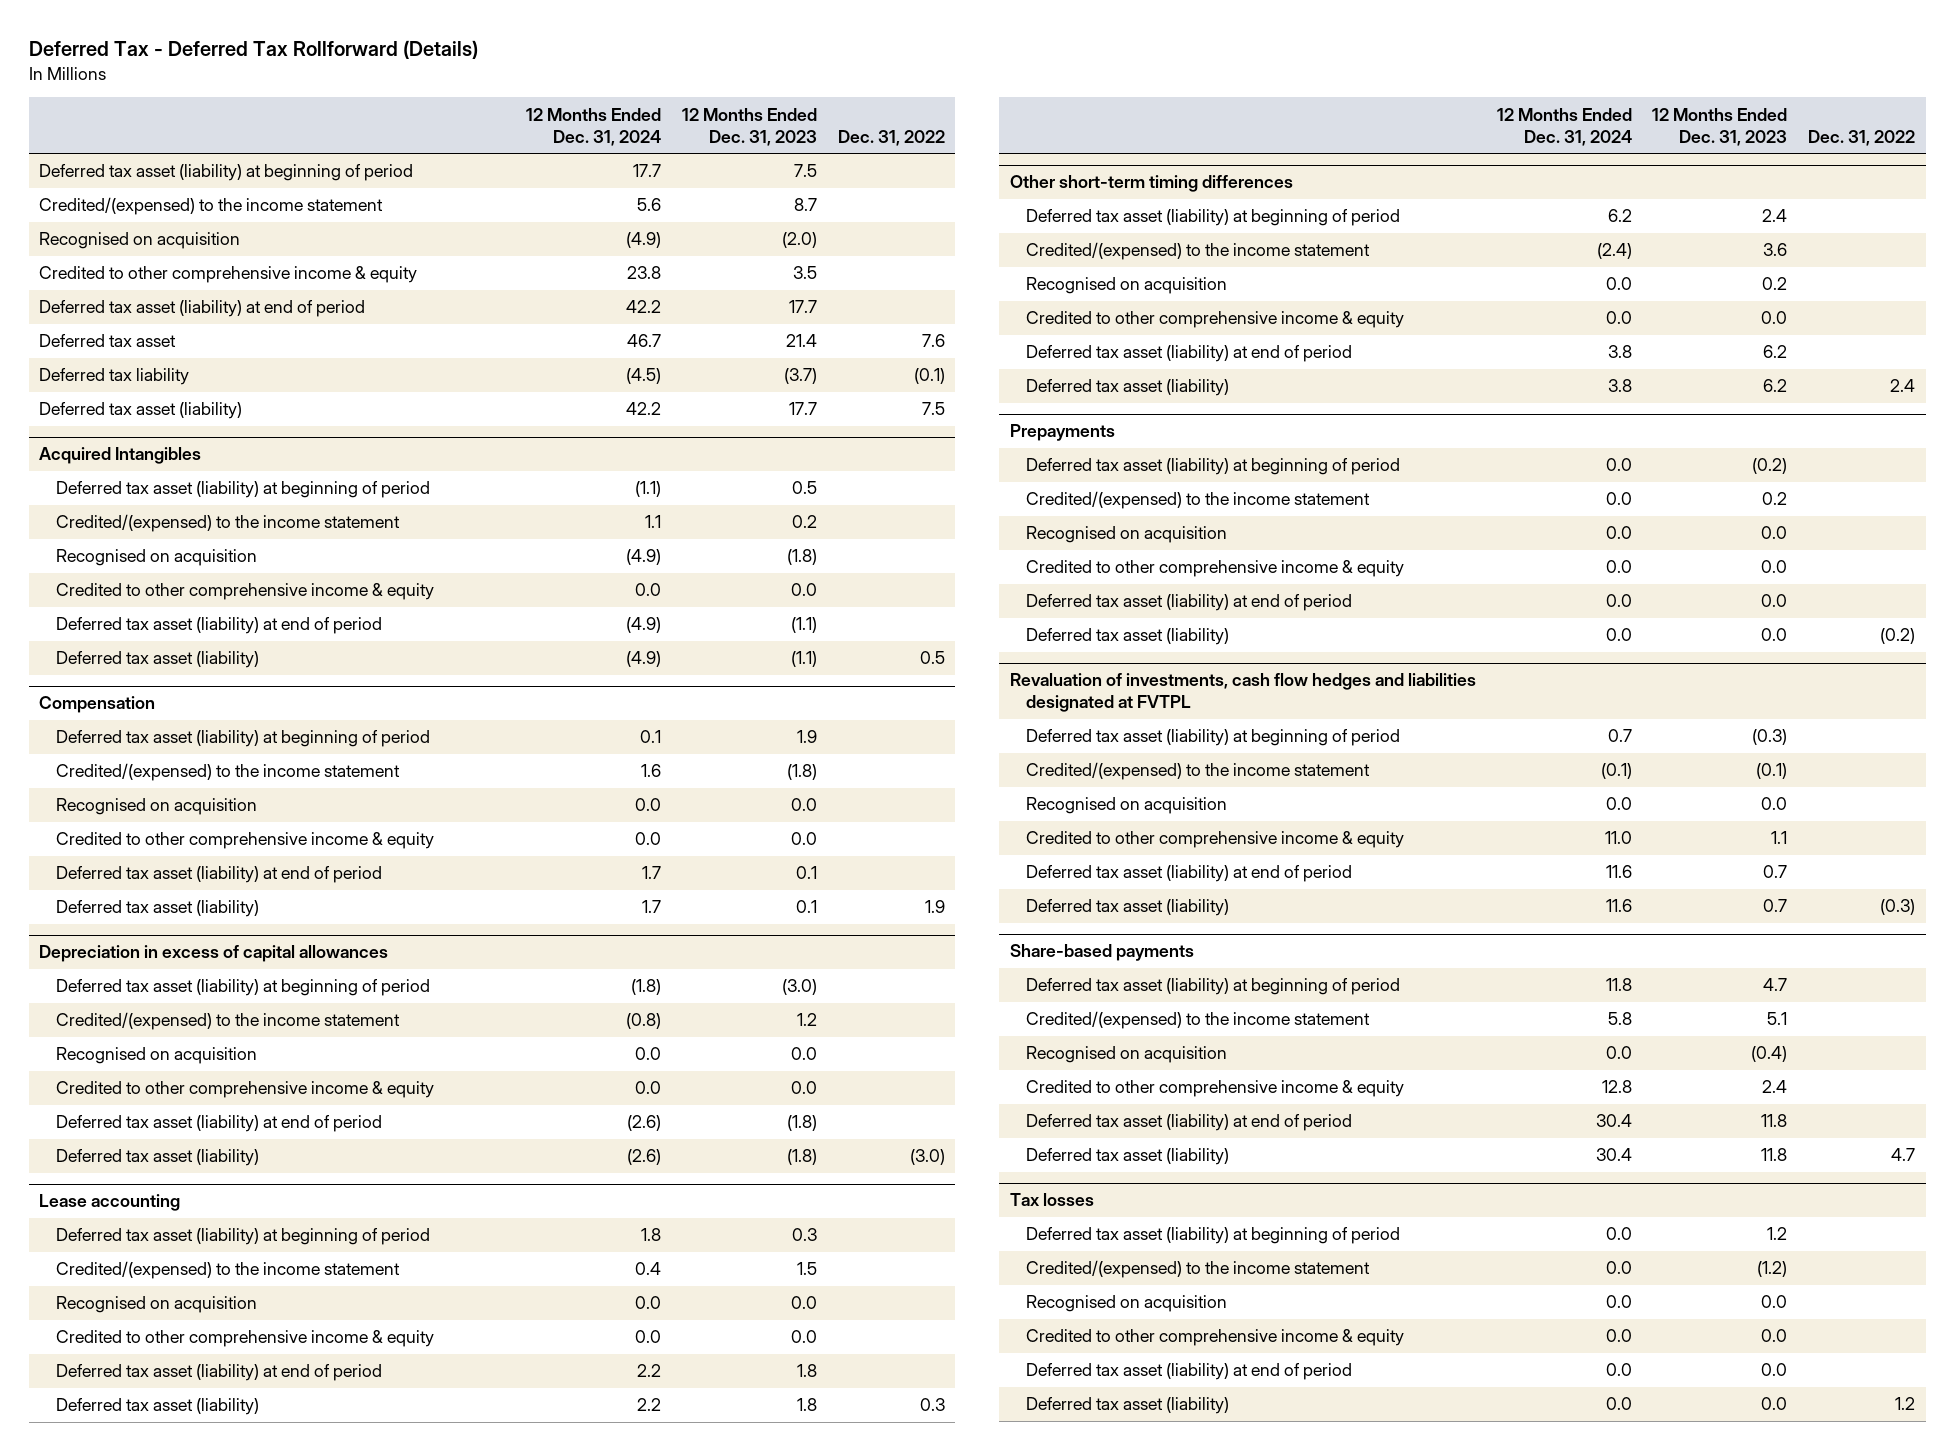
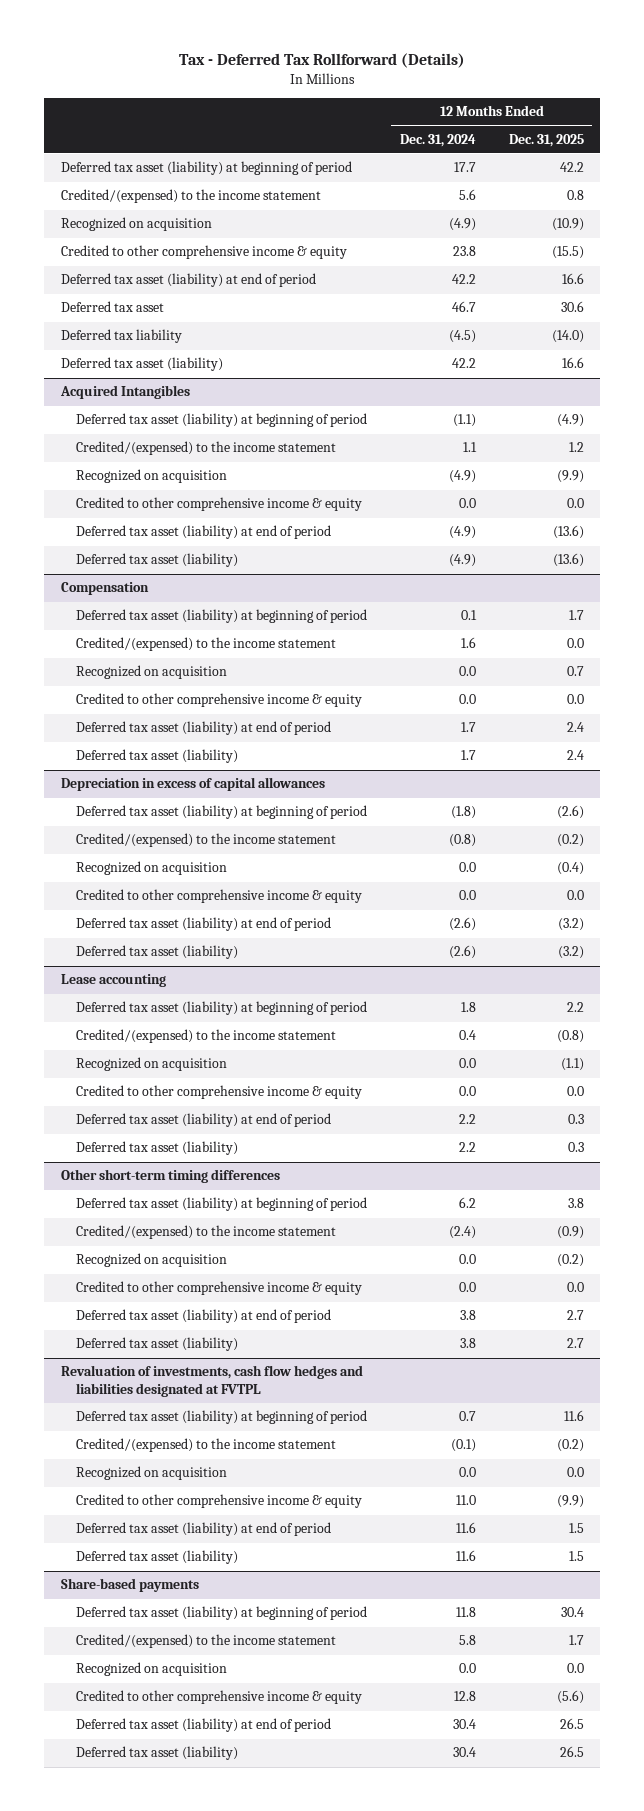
- Deferred Tax - Deferred Tax Rollforward (Details)
+ Tax - Deferred Tax Rollforward (Details)
- | 12 Months Ended Dec. 31, 2024 | 12 Months Ended Dec. 31, 2023 | Dec. 31, 2022
+ | 12 Months Ended Dec. 31, 2024 | 12 Months Ended Dec. 31, 2025
- Recognised on acquisition | (4.9) | (2.0) |
+ Recognized on acquisition | (4.9) | (10.9)
@ Acquired Intangibles
- Recognised on acquisition | (4.9) | (1.8) |
+ Recognized on acquisition | (4.9) | (9.9)
@ Compensation
- Recognised on acquisition | 0.0 | 0.0 |
+ Recognized on acquisition | 0.0 | 0.7
@ Depreciation in excess of capital allowances
- Recognised on acquisition | 0.0 | 0.0 |
+ Recognized on acquisition | 0.0 | (0.4)
@ Lease accounting
- Recognised on acquisition | 0.0 | 0.0 |
+ Recognized on acquisition | 0.0 | (1.1)
@ Other short-term timing differences
- Recognised on acquisition | 0.0 | 0.2 |
+ Recognized on acquisition | 0.0 | (0.2)
- Prepayments
- Deferred tax asset (liability) at beginning of period | 0.0 | (0.2) |
- Credited/(expensed) to the income statement | 0.0 | 0.2 |
- Recognised on acquisition | 0.0 | 0.0 |
- Credited to other comprehensive income & equity | 0.0 | 0.0 |
- Deferred tax asset (liability) at end of period | 0.0 | 0.0 |
- Deferred tax asset (liability) | 0.0 | 0.0 | (0.2)
@ Revaluation of investments, cash flow hedges and liabilities designated at FVTPL
- Recognised on acquisition | 0.0 | 0.0 |
+ Recognized on acquisition | 0.0 | 0.0
@ Share-based payments
- Recognised on acquisition | 0.0 | (0.4) |
+ Recognized on acquisition | 0.0 | 0.0
- Tax losses
- Deferred tax asset (liability) at beginning of period | 0.0 | 1.2 |
- Credited/(expensed) to the income statement | 0.0 | (1.2) |
- Recognised on acquisition | 0.0 | 0.0 |
- Credited to other comprehensive income & equity | 0.0 | 0.0 |
- Deferred tax asset (liability) at end of period | 0.0 | 0.0 |
- Deferred tax asset (liability) | 0.0 | 0.0 | 1.2

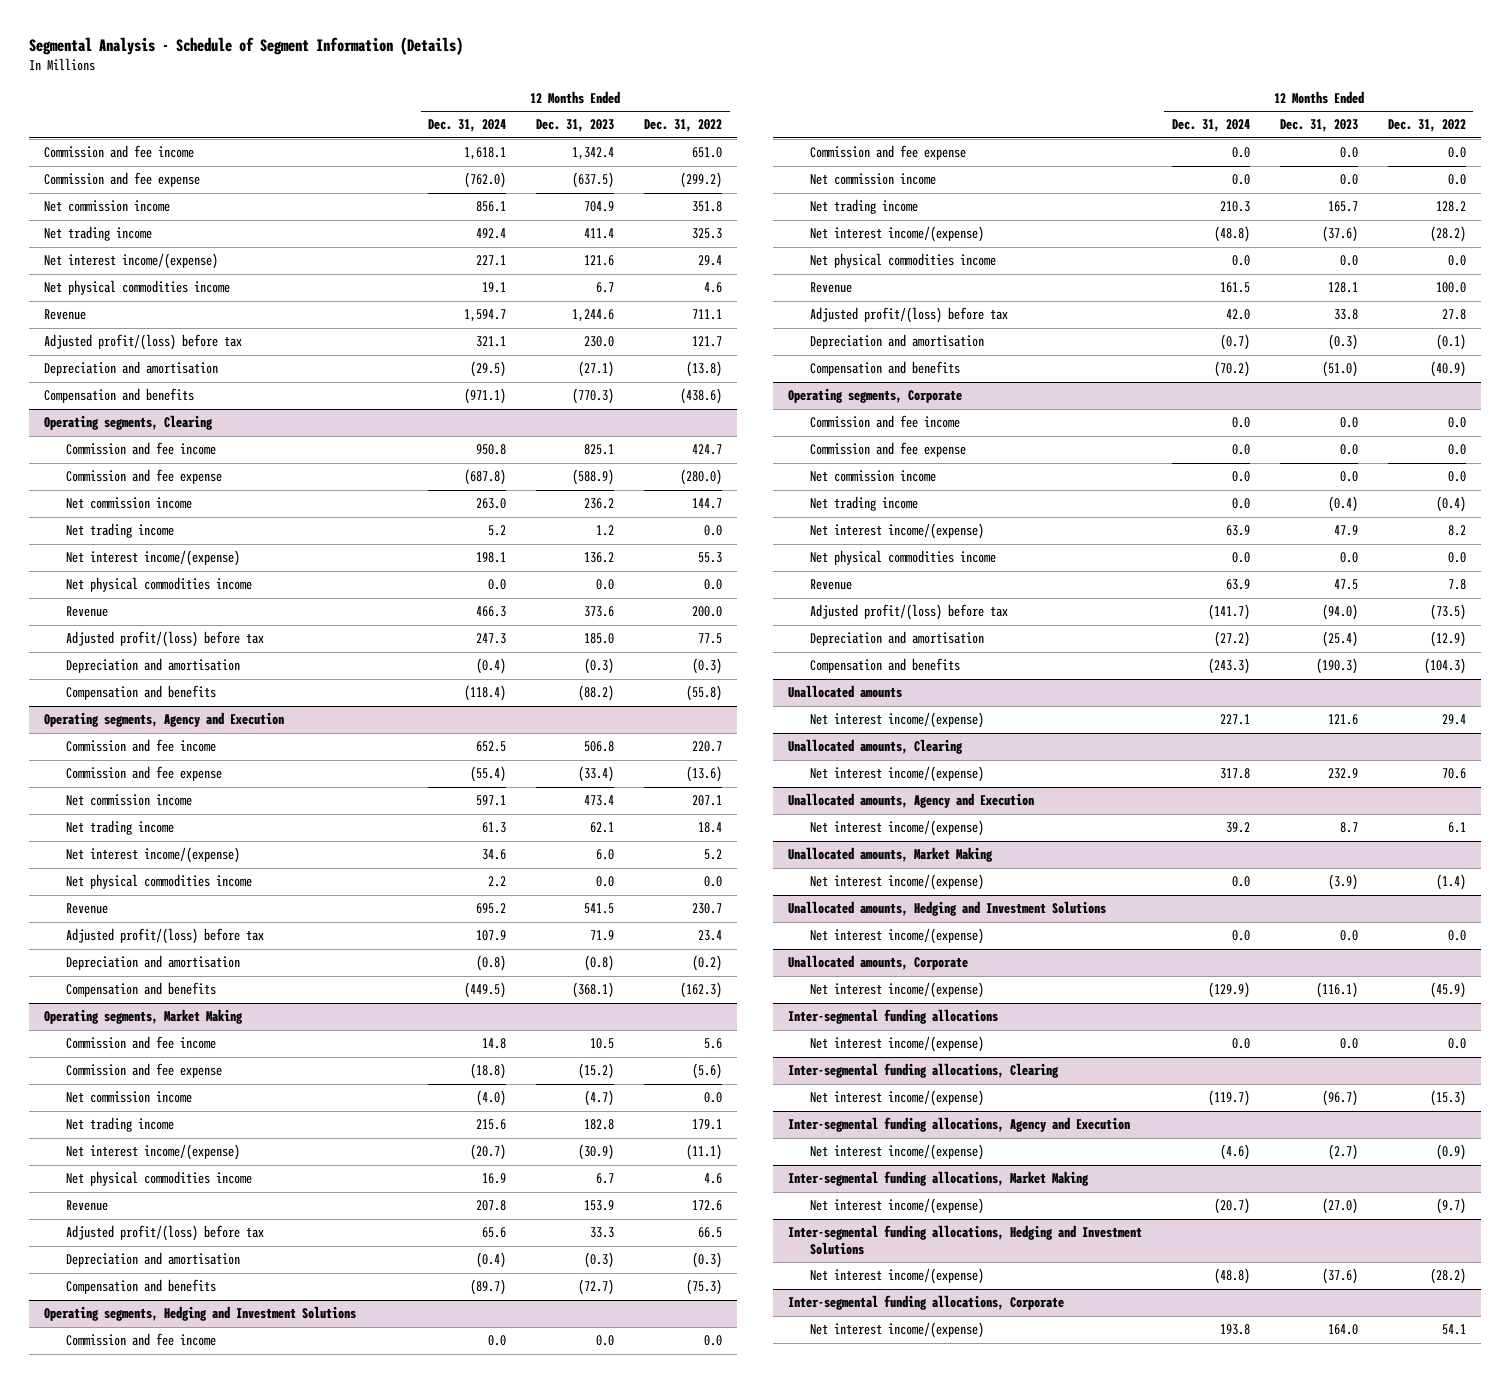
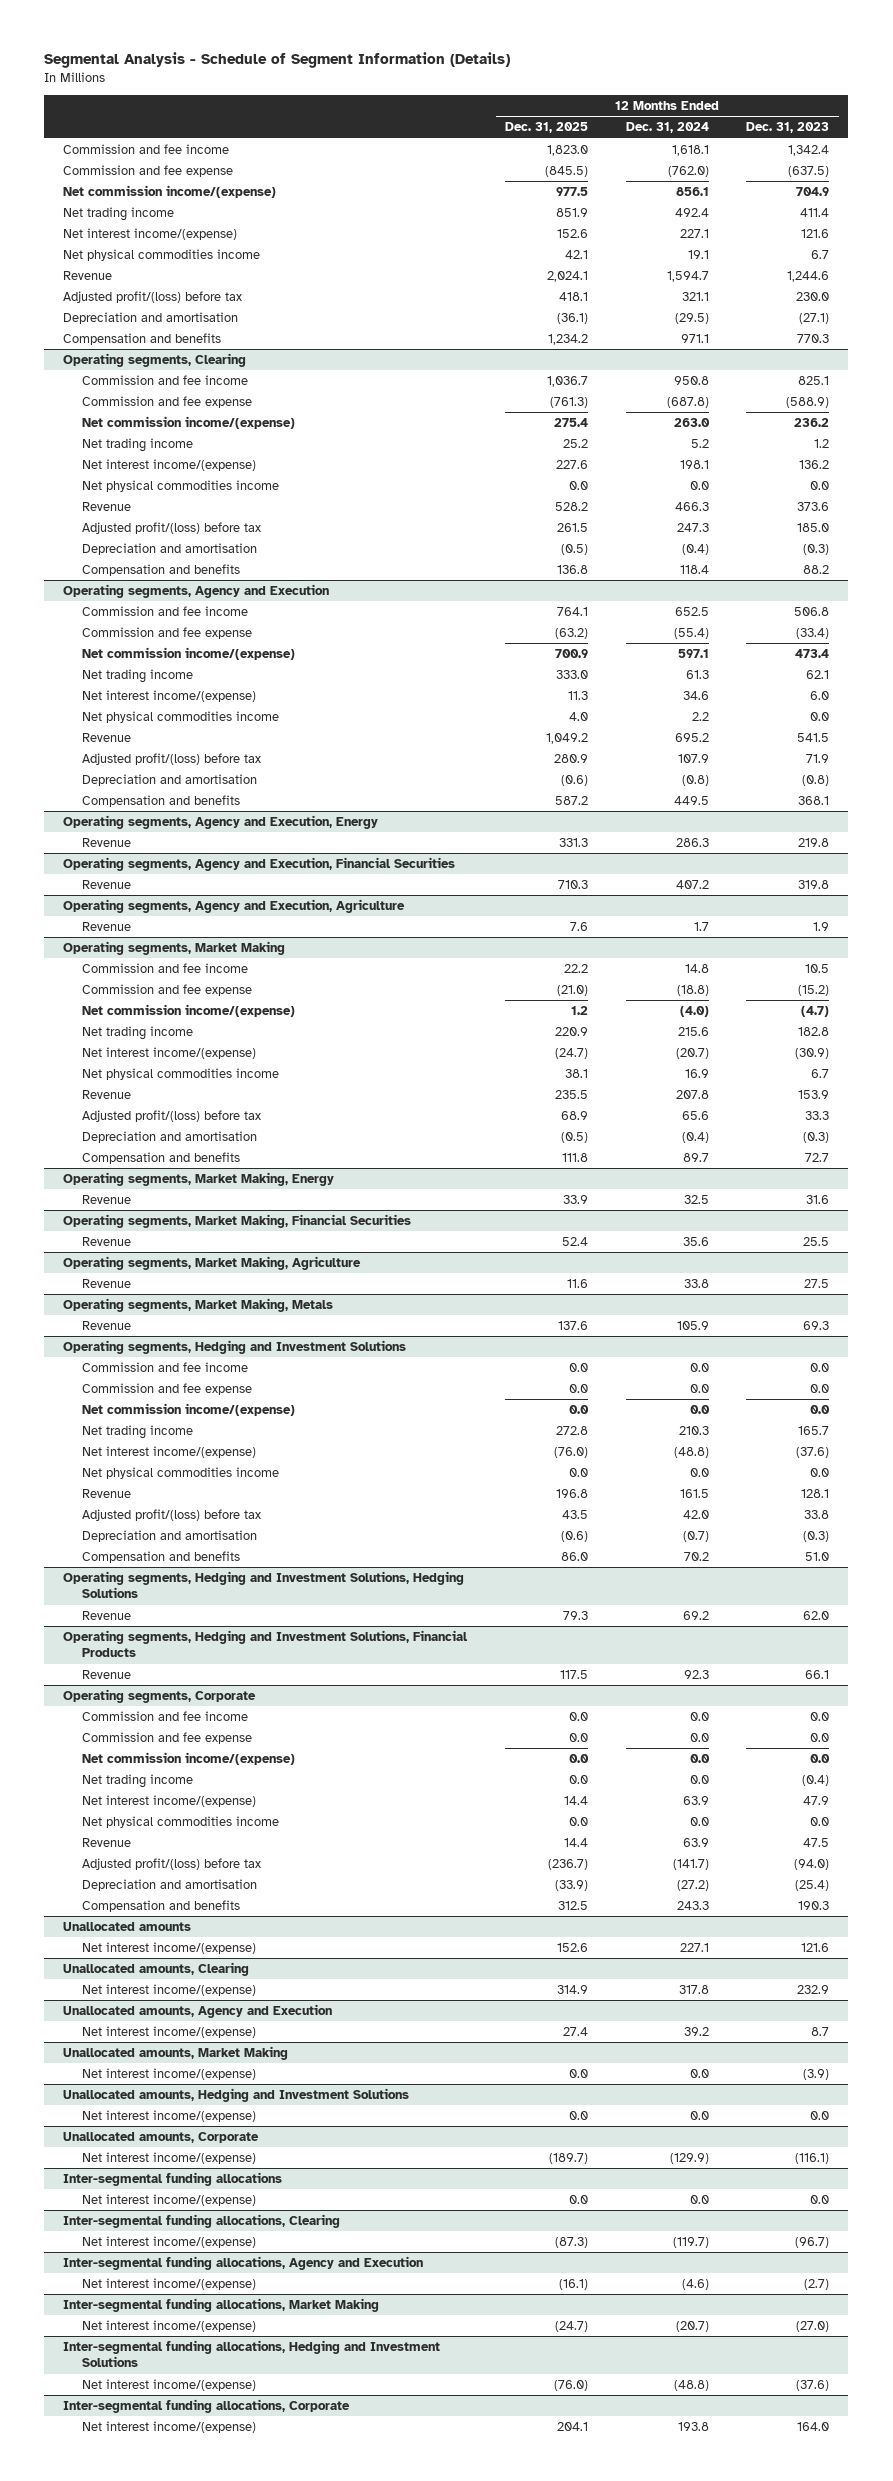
- | 12 Months Ended Dec. 31, 2024 | 12 Months Ended Dec. 31, 2023 | 12 Months Ended Dec. 31, 2022
+ | 12 Months Ended Dec. 31, 2025 | 12 Months Ended Dec. 31, 2024 | 12 Months Ended Dec. 31, 2023
- Net commission income | 856.1 | 704.9 | 351.8
+ Net commission income/(expense) | 977.5 | 856.1 | 704.9
- Compensation and benefits | (971.1) | (770.3) | (438.6)
+ Compensation and benefits | 1,234.2 | 971.1 | 770.3
@ Operating segments, Clearing
- Net commission income | 263.0 | 236.2 | 144.7
+ Net commission income/(expense) | 275.4 | 263.0 | 236.2
- Compensation and benefits | (118.4) | (88.2) | (55.8)
+ Compensation and benefits | 136.8 | 118.4 | 88.2
@ Operating segments, Agency and Execution
- Net commission income | 597.1 | 473.4 | 207.1
+ Net commission income/(expense) | 700.9 | 597.1 | 473.4
- Compensation and benefits | (449.5) | (368.1) | (162.3)
+ Compensation and benefits | 587.2 | 449.5 | 368.1
+ Operating segments, Agency and Execution, Energy
+ Revenue | 331.3 | 286.3 | 219.8
+ Operating segments, Agency and Execution, Financial Securities
+ Revenue | 710.3 | 407.2 | 319.8
+ Operating segments, Agency and Execution, Agriculture
+ Revenue | 7.6 | 1.7 | 1.9
@ Operating segments, Market Making
- Net commission income | (4.0) | (4.7) | 0.0
+ Net commission income/(expense) | 1.2 | (4.0) | (4.7)
- Compensation and benefits | (89.7) | (72.7) | (75.3)
+ Compensation and benefits | 111.8 | 89.7 | 72.7
+ Operating segments, Market Making, Energy
+ Revenue | 33.9 | 32.5 | 31.6
+ Operating segments, Market Making, Financial Securities
+ Revenue | 52.4 | 35.6 | 25.5
+ Operating segments, Market Making, Agriculture
+ Revenue | 11.6 | 33.8 | 27.5
+ Operating segments, Market Making, Metals
+ Revenue | 137.6 | 105.9 | 69.3
@ Operating segments, Hedging and Investment Solutions
- Net commission income | 0.0 | 0.0 | 0.0
+ Net commission income/(expense) | 0.0 | 0.0 | 0.0
- Compensation and benefits | (70.2) | (51.0) | (40.9)
+ Compensation and benefits | 86.0 | 70.2 | 51.0
+ Operating segments, Hedging and Investment Solutions, Hedging Solutions
+ Revenue | 79.3 | 69.2 | 62.0
+ Operating segments, Hedging and Investment Solutions, Financial Products
+ Revenue | 117.5 | 92.3 | 66.1
@ Operating segments, Corporate
- Net commission income | 0.0 | 0.0 | 0.0
+ Net commission income/(expense) | 0.0 | 0.0 | 0.0
- Compensation and benefits | (243.3) | (190.3) | (104.3)
+ Compensation and benefits | 312.5 | 243.3 | 190.3

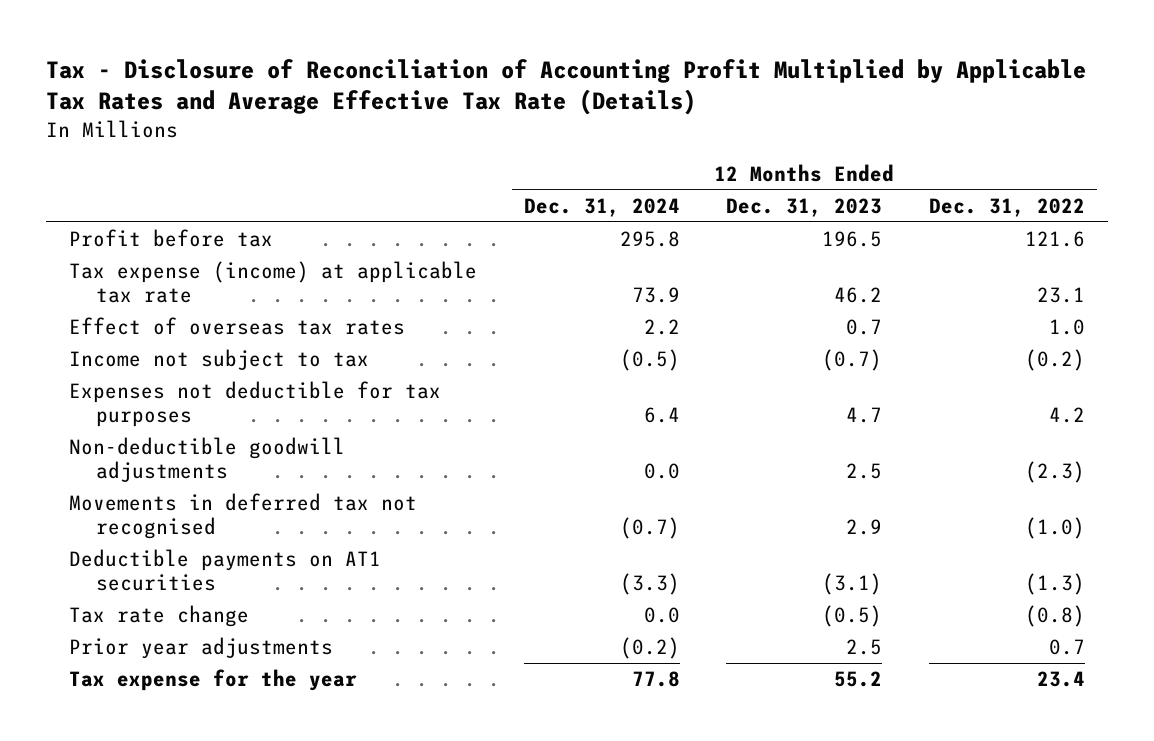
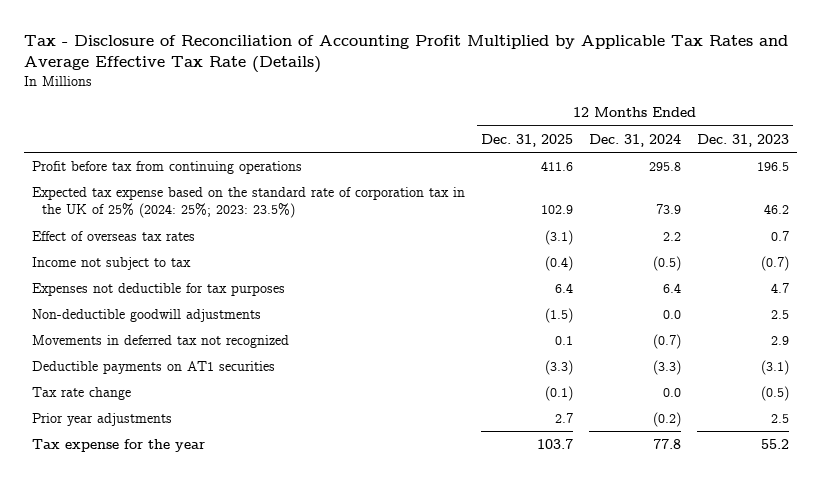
- | 12 Months Ended Dec. 31, 2024 | 12 Months Ended Dec. 31, 2023 | 12 Months Ended Dec. 31, 2022
+ | 12 Months Ended Dec. 31, 2025 | 12 Months Ended Dec. 31, 2024 | 12 Months Ended Dec. 31, 2023
- Profit before tax | 295.8 | 196.5 | 121.6
- Tax expense (income) at applicable tax rate | 73.9 | 46.2 | 23.1
+ Profit before tax from continuing operations | 411.6 | 295.8 | 196.5
+ Expected tax expense based on the standard rate of corporation tax in the UK of 25% (2024: 25%; 2023: 23.5%) | 102.9 | 73.9 | 46.2
- Movements in deferred tax not recognised | (0.7) | 2.9 | (1.0)
+ Movements in deferred tax not recognized | 0.1 | (0.7) | 2.9

